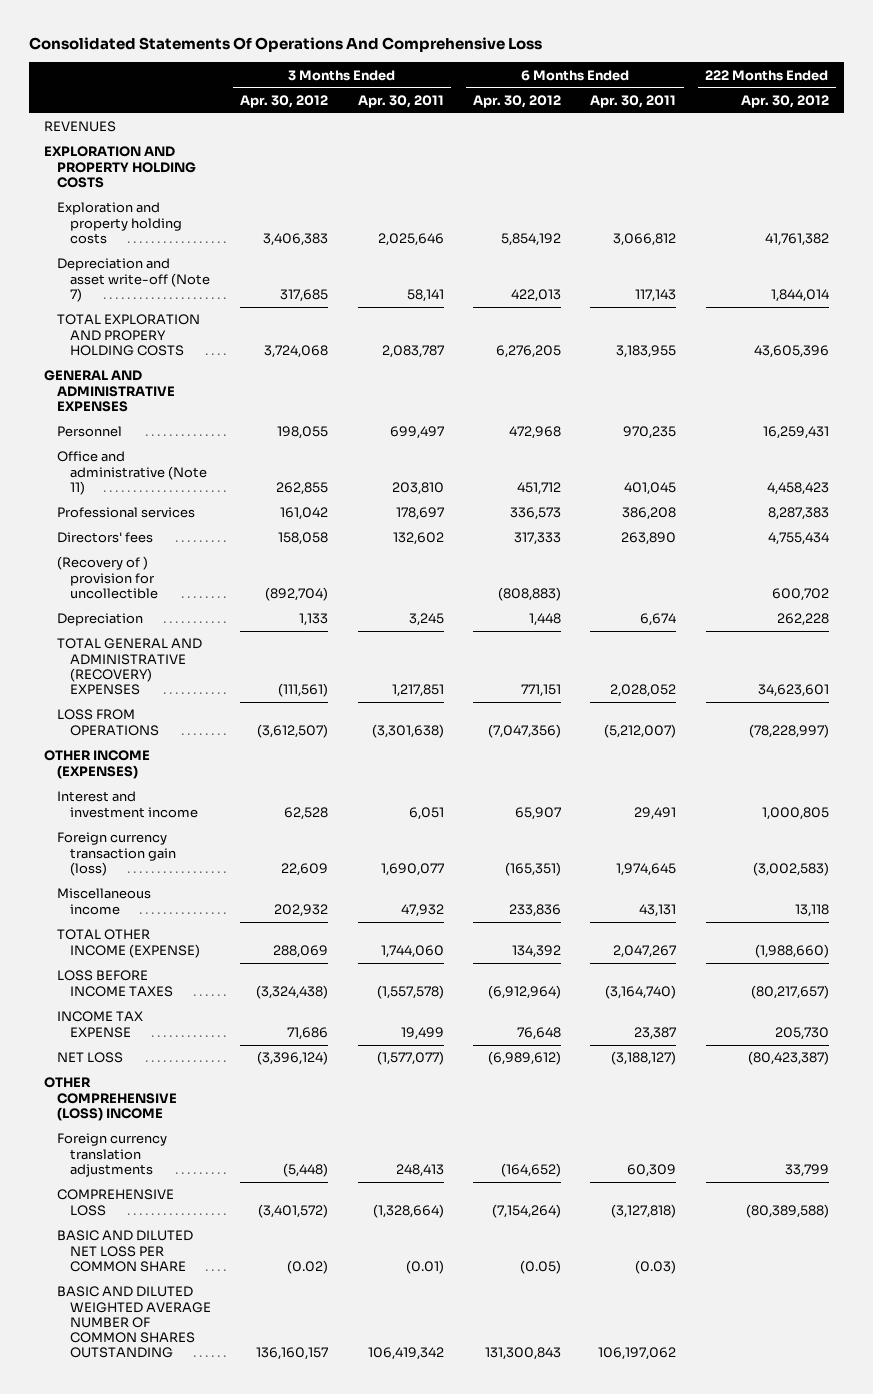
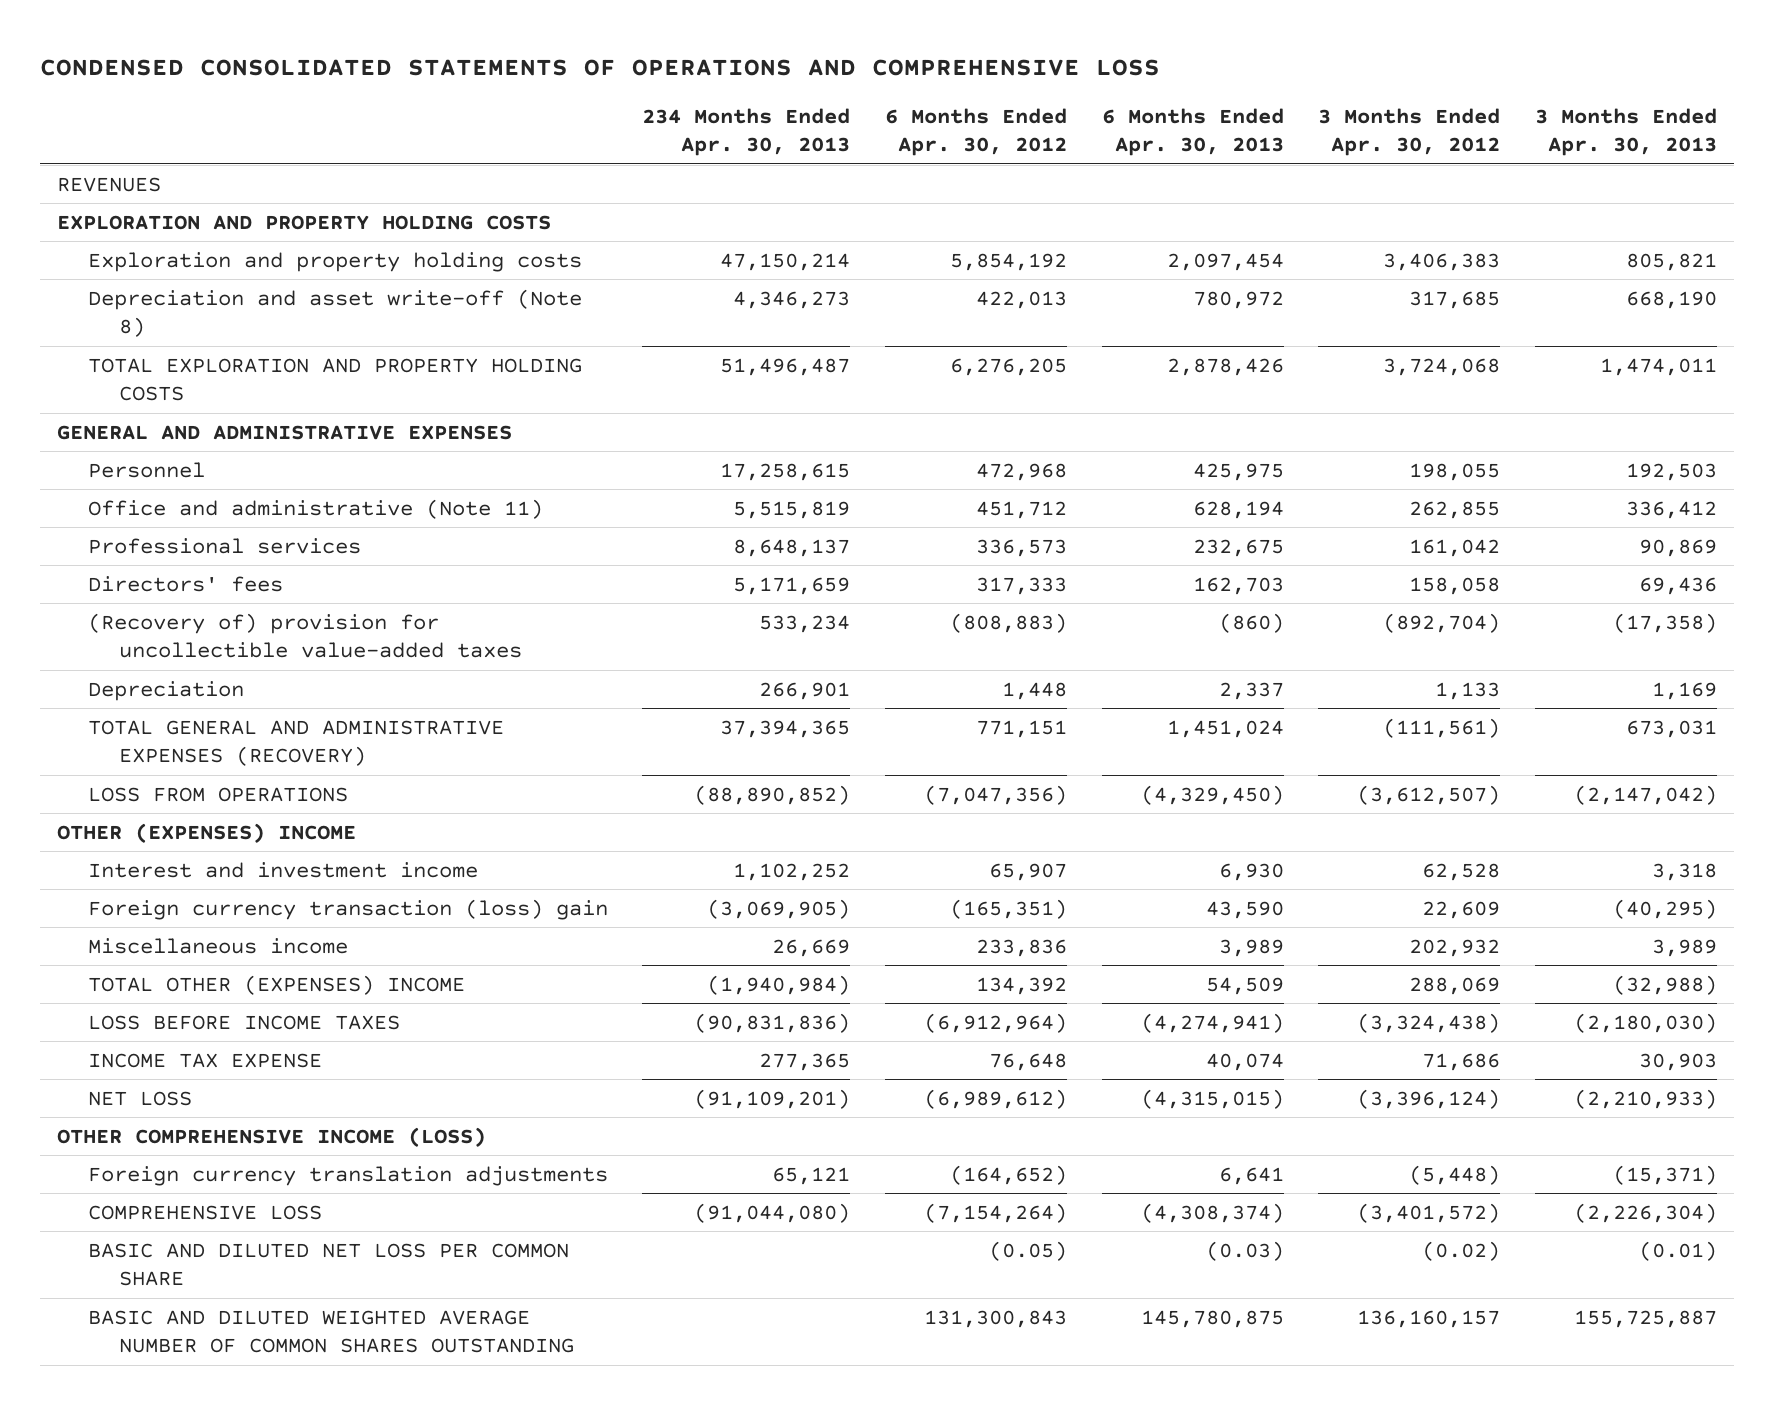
- Consolidated Statements Of Operations And Comprehensive Loss
+ CONDENSED CONSOLIDATED STATEMENTS OF OPERATIONS AND COMPREHENSIVE LOSS
- | 3 Months Ended Apr. 30, 2012 | 3 Months Ended Apr. 30, 2011 | 6 Months Ended Apr. 30, 2012 | 6 Months Ended Apr. 30, 2011 | 222 Months Ended Apr. 30, 2012
+ | 234 Months Ended Apr. 30, 2013 | 6 Months Ended Apr. 30, 2012 | 6 Months Ended Apr. 30, 2013 | 3 Months Ended Apr. 30, 2012 | 3 Months Ended Apr. 30, 2013
- Depreciation and asset write-off (Note 7) | 317,685 | 58,141 | 422,013 | 117,143 | 1,844,014
- TOTAL EXPLORATION AND PROPERY HOLDING COSTS | 3,724,068 | 2,083,787 | 6,276,205 | 3,183,955 | 43,605,396
+ Depreciation and asset write-off (Note 8) | 4,346,273 | 422,013 | 780,972 | 317,685 | 668,190
+ TOTAL EXPLORATION AND PROPERTY HOLDING COSTS | 51,496,487 | 6,276,205 | 2,878,426 | 3,724,068 | 1,474,011
- (Recovery of ) provision for uncollectible | (892,704) | | (808,883) | | 600,702
+ (Recovery of) provision for uncollectible value-added taxes | 533,234 | (808,883) | (860) | (892,704) | (17,358)
- TOTAL GENERAL AND ADMINISTRATIVE (RECOVERY) EXPENSES | (111,561) | 1,217,851 | 771,151 | 2,028,052 | 34,623,601
+ TOTAL GENERAL AND ADMINISTRATIVE EXPENSES (RECOVERY) | 37,394,365 | 771,151 | 1,451,024 | (111,561) | 673,031
- OTHER INCOME (EXPENSES)
+ OTHER (EXPENSES) INCOME
- Foreign currency transaction gain (loss) | 22,609 | 1,690,077 | (165,351) | 1,974,645 | (3,002,583)
+ Foreign currency transaction (loss) gain | (3,069,905) | (165,351) | 43,590 | 22,609 | (40,295)
- TOTAL OTHER INCOME (EXPENSE) | 288,069 | 1,744,060 | 134,392 | 2,047,267 | (1,988,660)
+ TOTAL OTHER (EXPENSES) INCOME | (1,940,984) | 134,392 | 54,509 | 288,069 | (32,988)
- OTHER COMPREHENSIVE (LOSS) INCOME
+ OTHER COMPREHENSIVE INCOME (LOSS)

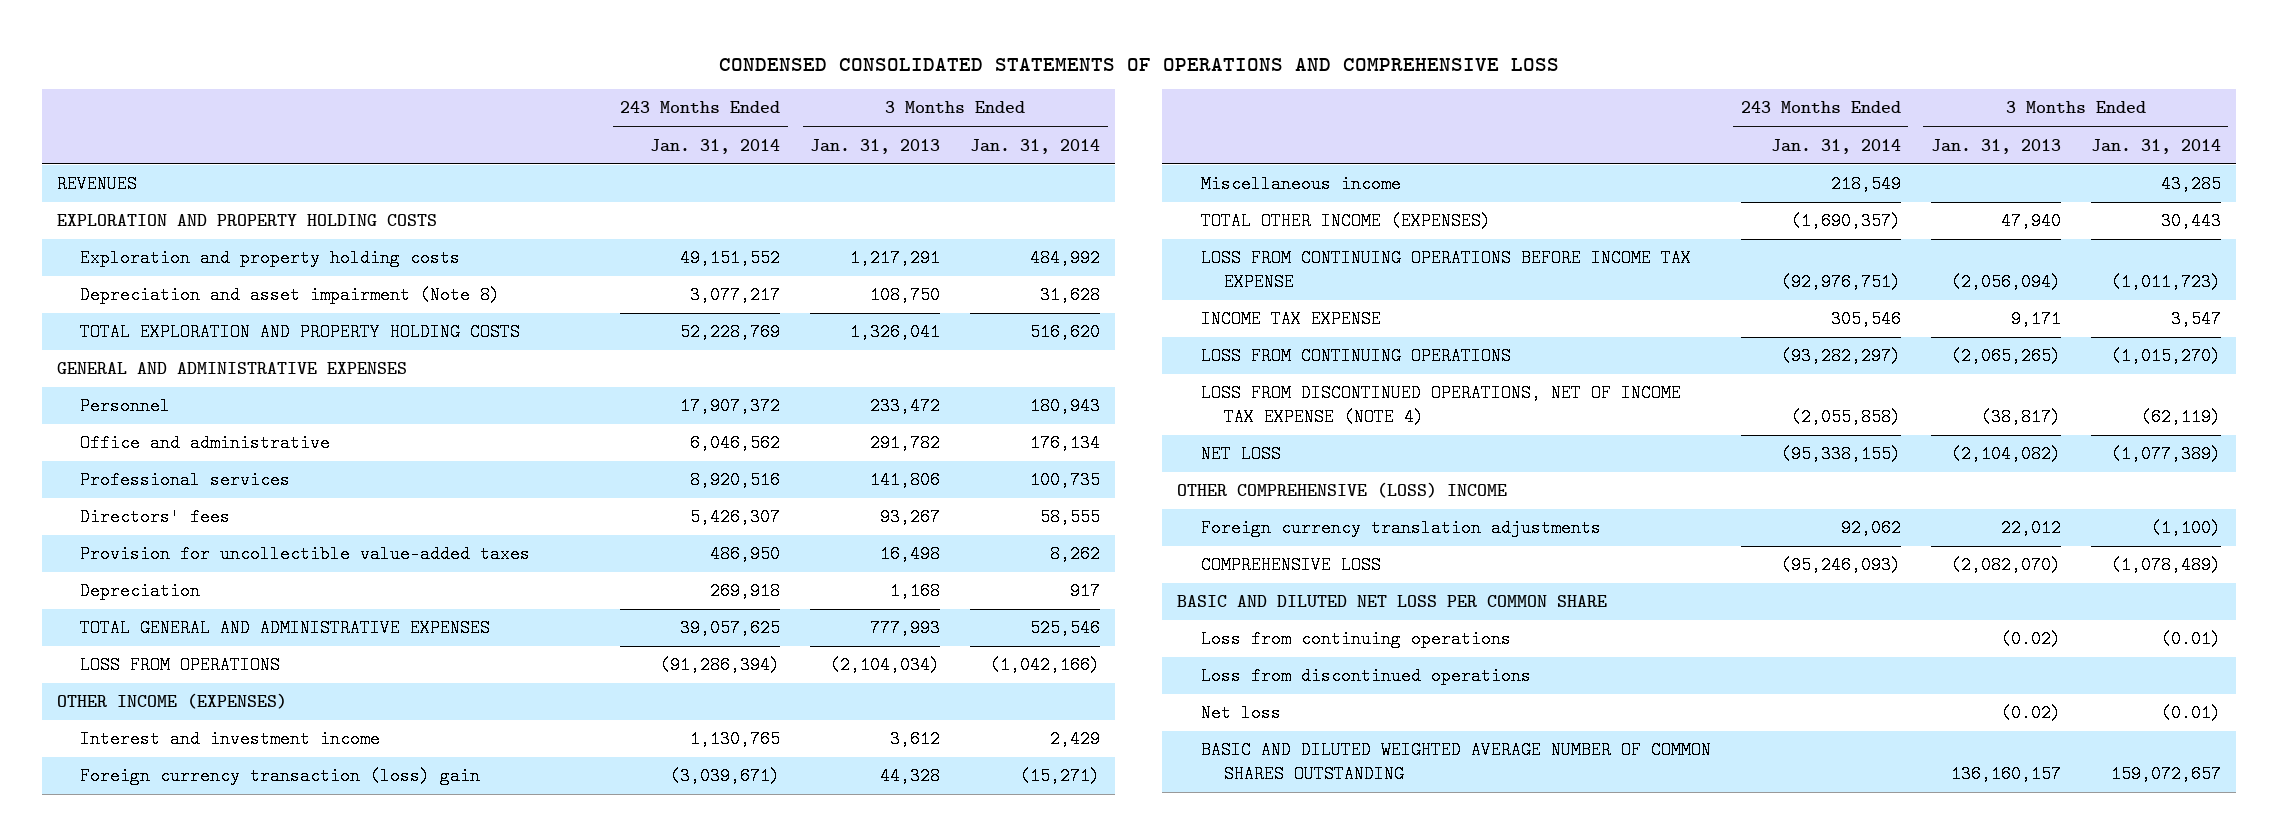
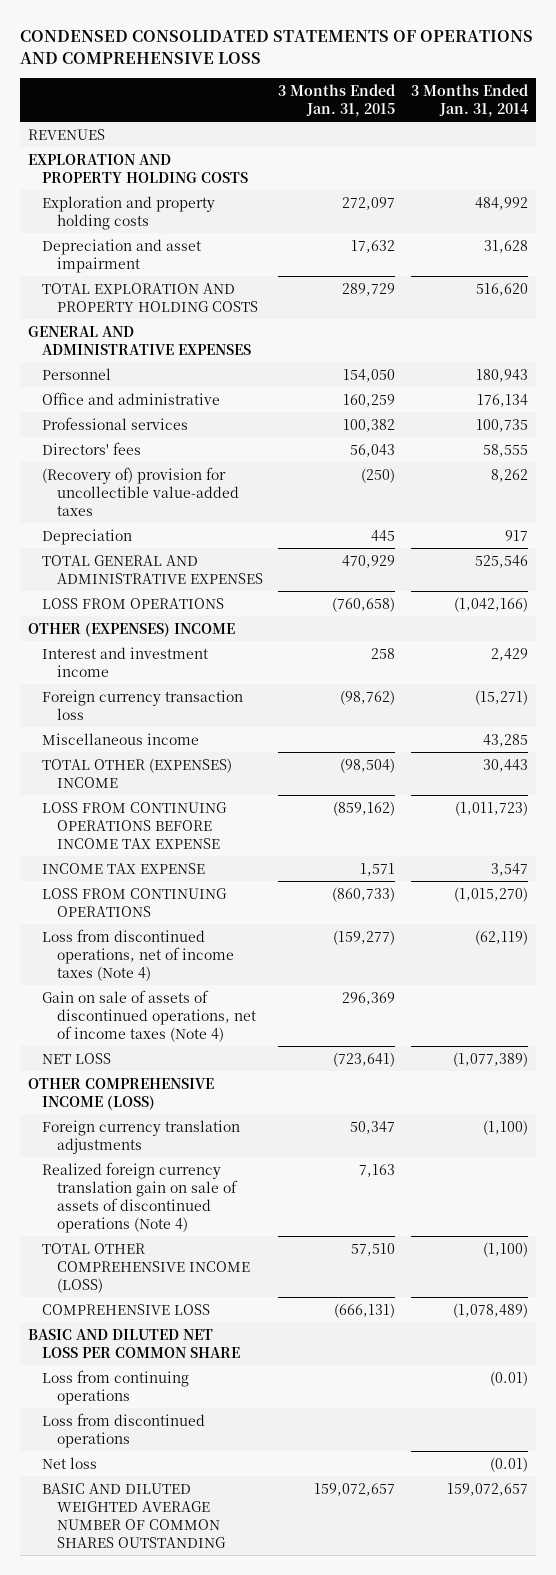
- | 243 Months Ended Jan. 31, 2014 | 3 Months Ended Jan. 31, 2013 | 3 Months Ended Jan. 31, 2014
+ | 3 Months Ended Jan. 31, 2015 | 3 Months Ended Jan. 31, 2014
- Depreciation and asset impairment (Note 8) | 3,077,217 | 108,750 | 31,628
+ Depreciation and asset impairment | 17,632 | 31,628
- Provision for uncollectible value-added taxes | 486,950 | 16,498 | 8,262
+ (Recovery of) provision for uncollectible value-added taxes | (250) | 8,262
- OTHER INCOME (EXPENSES)
+ OTHER (EXPENSES) INCOME
- Foreign currency transaction (loss) gain | (3,039,671) | 44,328 | (15,271)
+ Foreign currency transaction loss | (98,762) | (15,271)
- TOTAL OTHER INCOME (EXPENSES) | (1,690,357) | 47,940 | 30,443
+ TOTAL OTHER (EXPENSES) INCOME | (98,504) | 30,443
- LOSS FROM DISCONTINUED OPERATIONS, NET OF INCOME TAX EXPENSE (NOTE 4) | (2,055,858) | (38,817) | (62,119)
+ Loss from discontinued operations, net of income taxes (Note 4) | (159,277) | (62,119)
+ Gain on sale of assets of discontinued operations, net of income taxes (Note 4) | 296,369 |
- OTHER COMPREHENSIVE (LOSS) INCOME
+ OTHER COMPREHENSIVE INCOME (LOSS)
+ Realized foreign currency translation gain on sale of assets of discontinued operations (Note 4) | 7,163 |
+ TOTAL OTHER COMPREHENSIVE INCOME (LOSS) | 57,510 | (1,100)

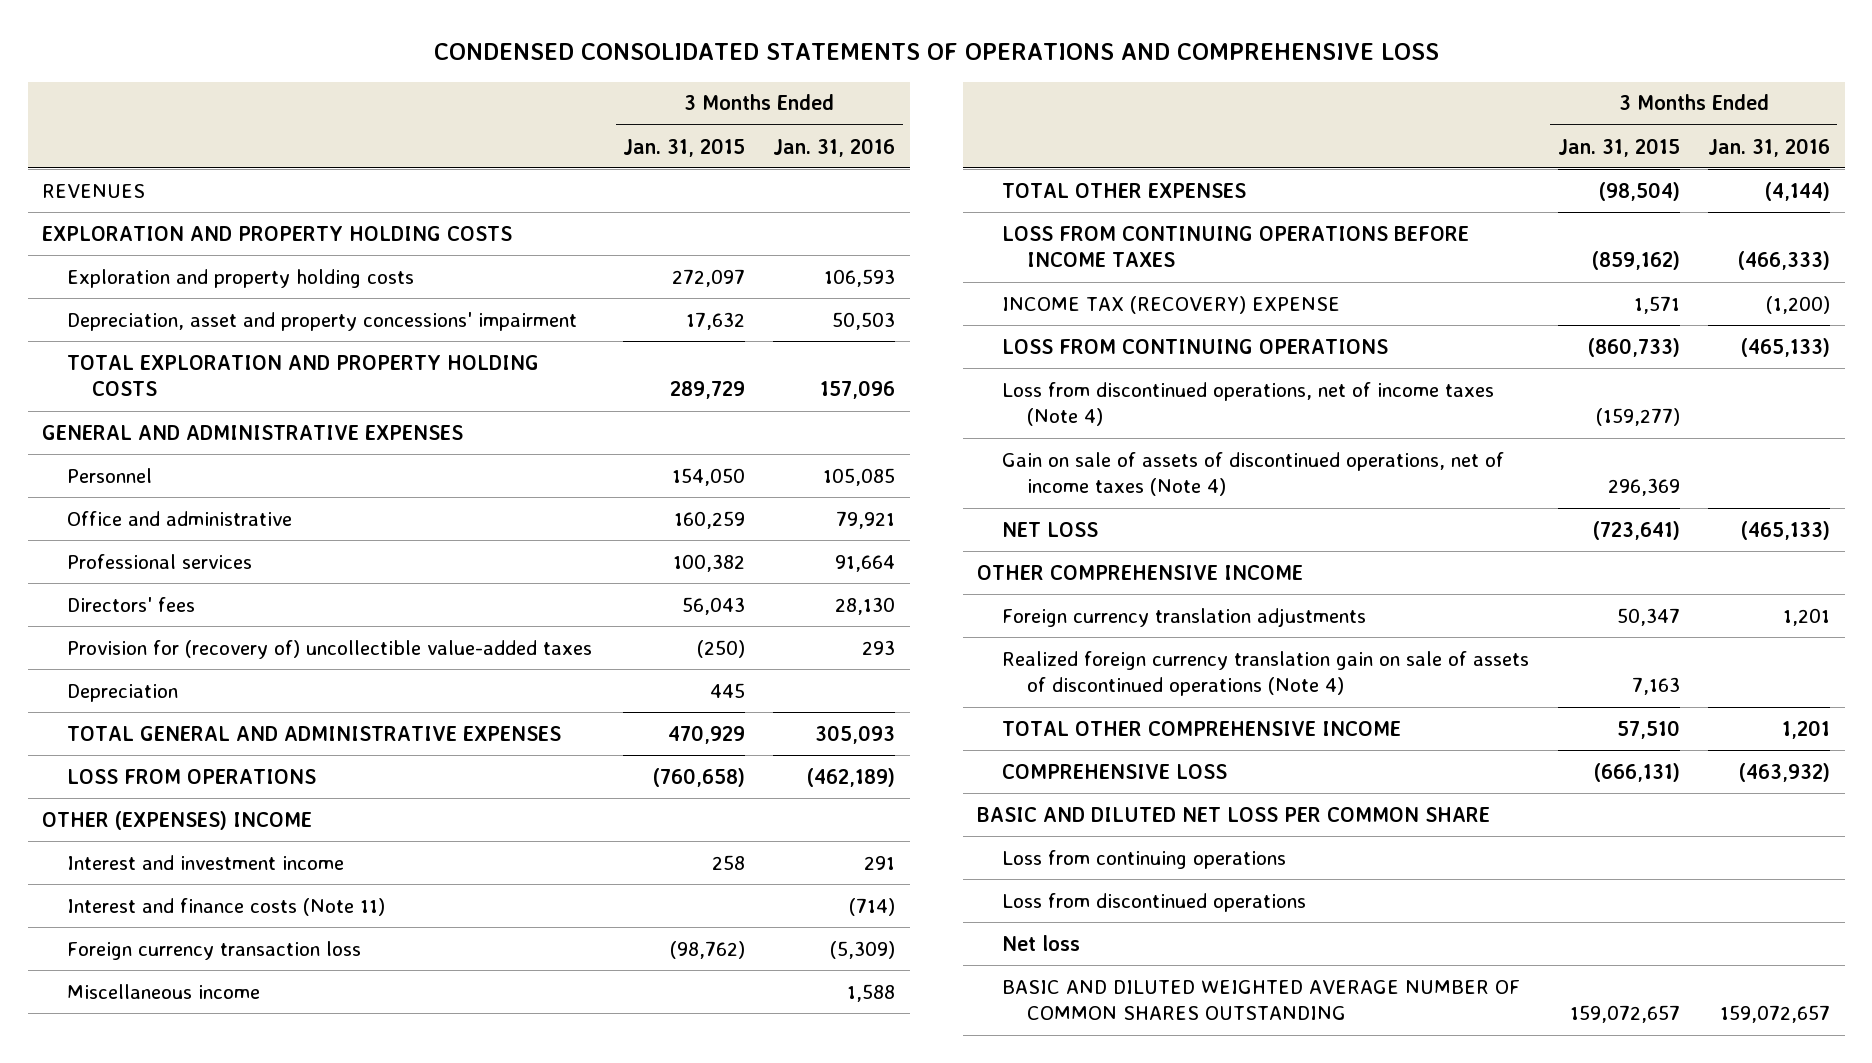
- | 3 Months Ended Jan. 31, 2015 | 3 Months Ended Jan. 31, 2014
+ | 3 Months Ended Jan. 31, 2015 | 3 Months Ended Jan. 31, 2016
- Depreciation and asset impairment | 17,632 | 31,628
+ Depreciation, asset and property concessions' impairment | 17,632 | 50,503
- (Recovery of) provision for uncollectible value-added taxes | (250) | 8,262
+ Provision for (recovery of) uncollectible value-added taxes | (250) | 293
+ Interest and finance costs (Note 11) | | (714)
- TOTAL OTHER (EXPENSES) INCOME | (98,504) | 30,443
- LOSS FROM CONTINUING OPERATIONS BEFORE INCOME TAX EXPENSE | (859,162) | (1,011,723)
- INCOME TAX EXPENSE | 1,571 | 3,547
+ TOTAL OTHER EXPENSES | (98,504) | (4,144)
+ LOSS FROM CONTINUING OPERATIONS BEFORE INCOME TAXES | (859,162) | (466,333)
+ INCOME TAX (RECOVERY) EXPENSE | 1,571 | (1,200)
- OTHER COMPREHENSIVE INCOME (LOSS)
+ OTHER COMPREHENSIVE INCOME
- TOTAL OTHER COMPREHENSIVE INCOME (LOSS) | 57,510 | (1,100)
+ TOTAL OTHER COMPREHENSIVE INCOME | 57,510 | 1,201

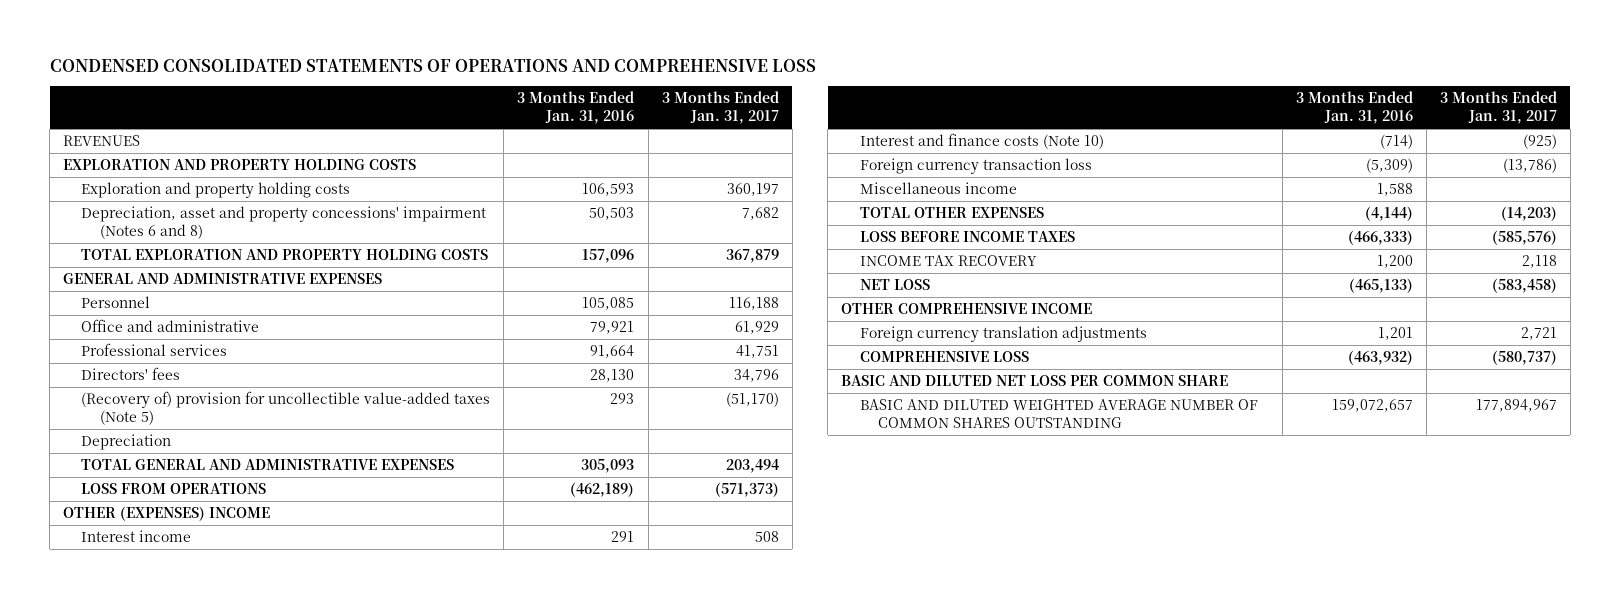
- | 3 Months Ended Jan. 31, 2015 | 3 Months Ended Jan. 31, 2016
+ | 3 Months Ended Jan. 31, 2016 | 3 Months Ended Jan. 31, 2017
- Depreciation, asset and property concessions' impairment | 17,632 | 50,503
+ Depreciation, asset and property concessions' impairment (Notes 6 and 8) | 50,503 | 7,682
- Provision for (recovery of) uncollectible value-added taxes | (250) | 293
+ (Recovery of) provision for uncollectible value-added taxes (Note 5) | 293 | (51,170)
- Interest and investment income | 258 | 291
- Interest and finance costs (Note 11) | | (714)
+ Interest income | 291 | 508
+ Interest and finance costs (Note 10) | (714) | (925)
- LOSS FROM CONTINUING OPERATIONS BEFORE INCOME TAXES | (859,162) | (466,333)
- INCOME TAX (RECOVERY) EXPENSE | 1,571 | (1,200)
- LOSS FROM CONTINUING OPERATIONS | (860,733) | (465,133)
- Loss from discontinued operations, net of income taxes (Note 4) | (159,277) |
- Gain on sale of assets of discontinued operations, net of income taxes (Note 4) | 296,369 |
+ LOSS BEFORE INCOME TAXES | (466,333) | (585,576)
+ INCOME TAX RECOVERY | 1,200 | 2,118
- Realized foreign currency translation gain on sale of assets of discontinued operations (Note 4) | 7,163 |
- TOTAL OTHER COMPREHENSIVE INCOME | 57,510 | 1,201
- Loss from continuing operations
- Loss from discontinued operations
- Net loss

